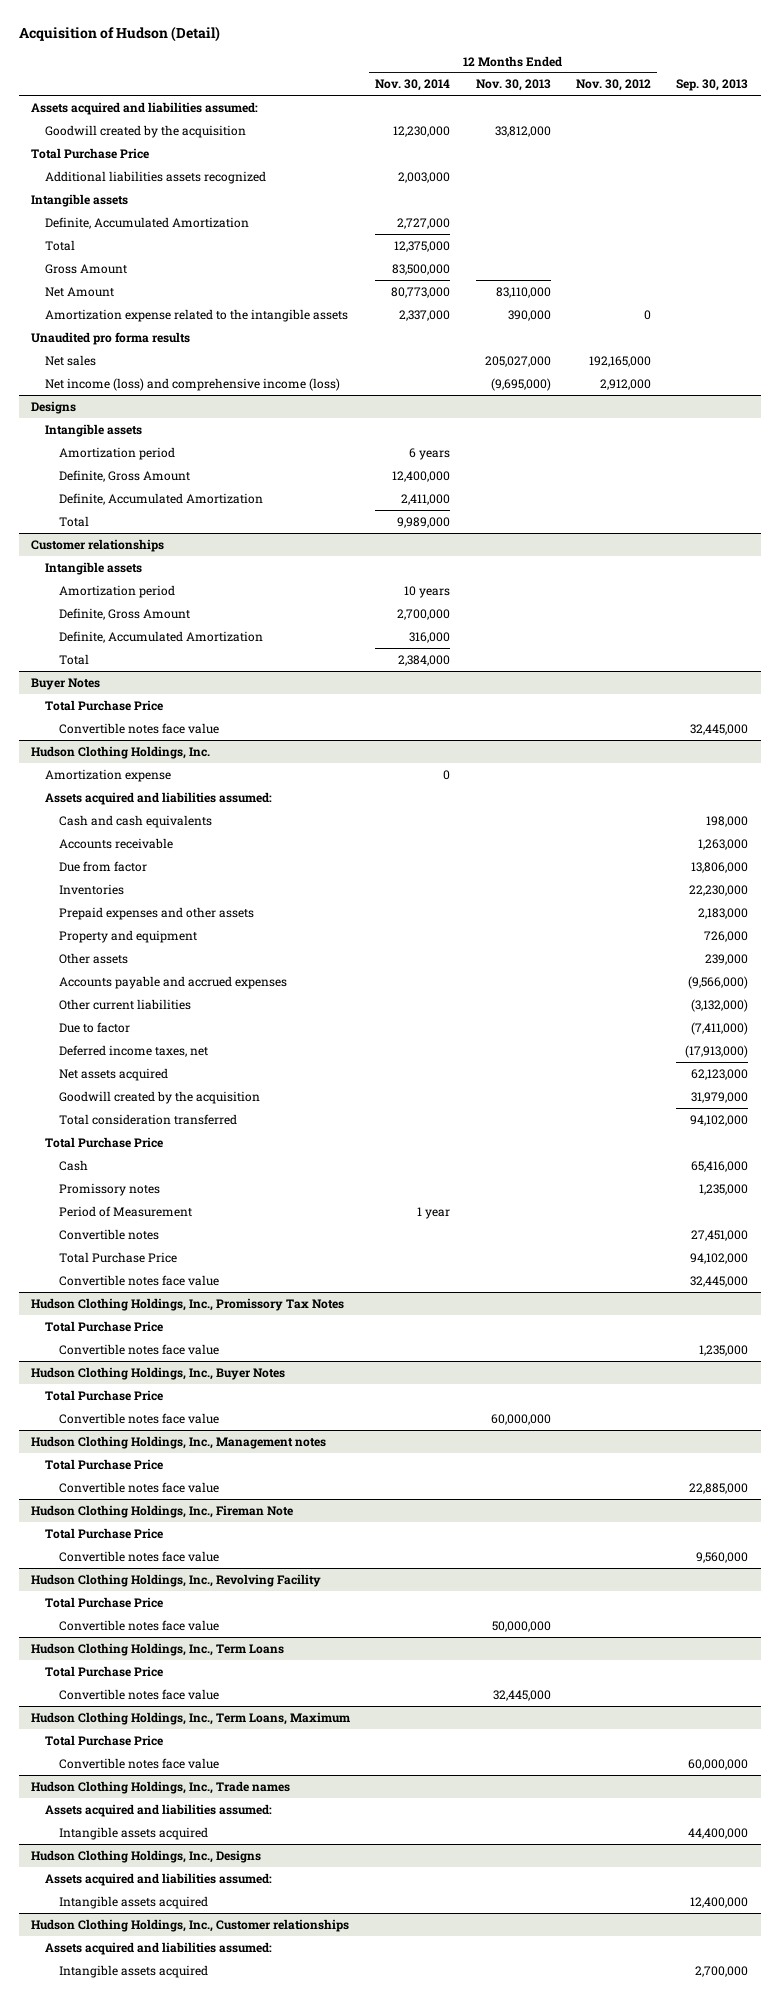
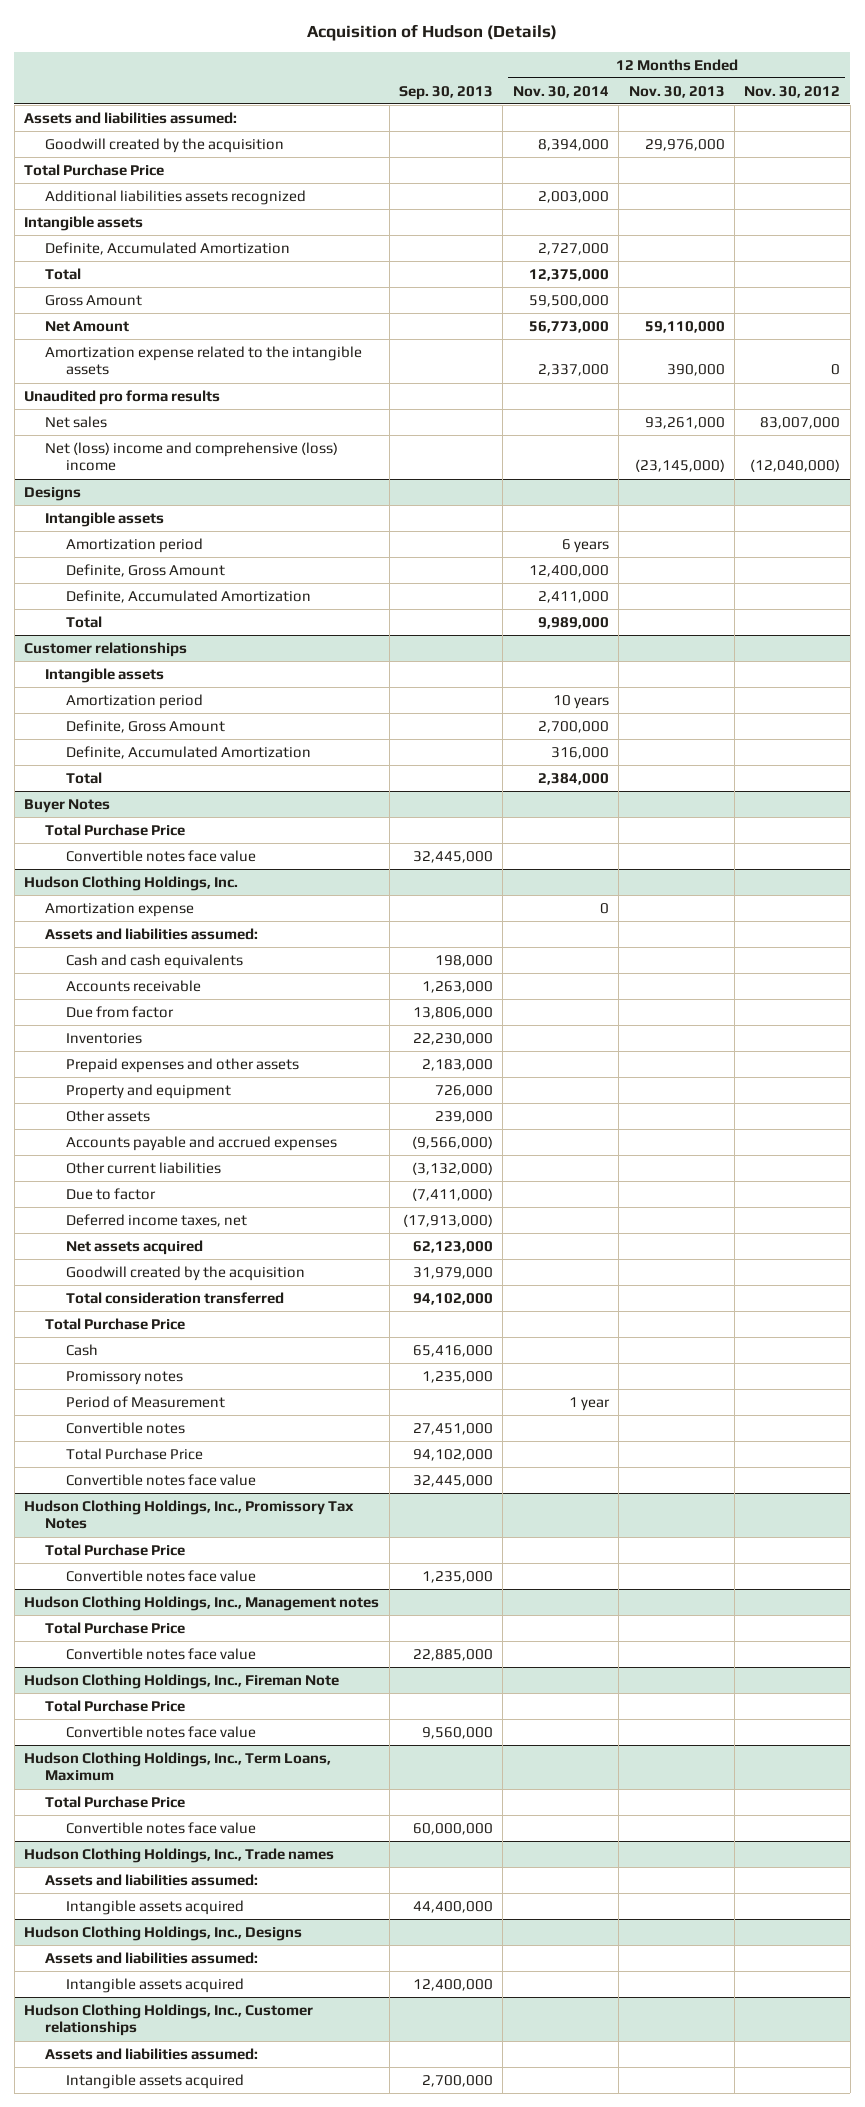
- Acquisition of Hudson (Detail)
+ Acquisition of Hudson (Details)
- | 12 Months Ended Nov. 30, 2014 | 12 Months Ended Nov. 30, 2013 | 12 Months Ended Nov. 30, 2012 | Sep. 30, 2013
+ | Sep. 30, 2013 | 12 Months Ended Nov. 30, 2014 | 12 Months Ended Nov. 30, 2013 | 12 Months Ended Nov. 30, 2012
- Assets acquired and liabilities assumed:
- Goodwill created by the acquisition | 12,230,000 | 33,812,000 | |
+ Assets and liabilities assumed:
+ Goodwill created by the acquisition | | 8,394,000 | 29,976,000 |
- Gross Amount | 83,500,000 | | |
- Net Amount | 80,773,000 | 83,110,000 | |
+ Gross Amount | | 59,500,000 | |
+ Net Amount | | 56,773,000 | 59,110,000 |
- Net sales | | 205,027,000 | 192,165,000 |
- Net income (loss) and comprehensive income (loss) | | (9,695,000) | 2,912,000 |
+ Net sales | | | 93,261,000 | 83,007,000
+ Net (loss) income and comprehensive (loss) income | | | (23,145,000) | (12,040,000)
@ Hudson Clothing Holdings, Inc.
- Assets acquired and liabilities assumed:
+ Assets and liabilities assumed:
- Hudson Clothing Holdings, Inc., Buyer Notes
- Total Purchase Price
- Convertible notes face value | | 60,000,000 | |
- Hudson Clothing Holdings, Inc., Revolving Facility
- Total Purchase Price
- Convertible notes face value | | 50,000,000 | |
- Hudson Clothing Holdings, Inc., Term Loans
- Total Purchase Price
- Convertible notes face value | | 32,445,000 | |
@ Hudson Clothing Holdings, Inc., Trade names
- Assets acquired and liabilities assumed:
+ Assets and liabilities assumed:
@ Hudson Clothing Holdings, Inc., Designs
- Assets acquired and liabilities assumed:
+ Assets and liabilities assumed:
@ Hudson Clothing Holdings, Inc., Customer relationships
- Assets acquired and liabilities assumed:
+ Assets and liabilities assumed:

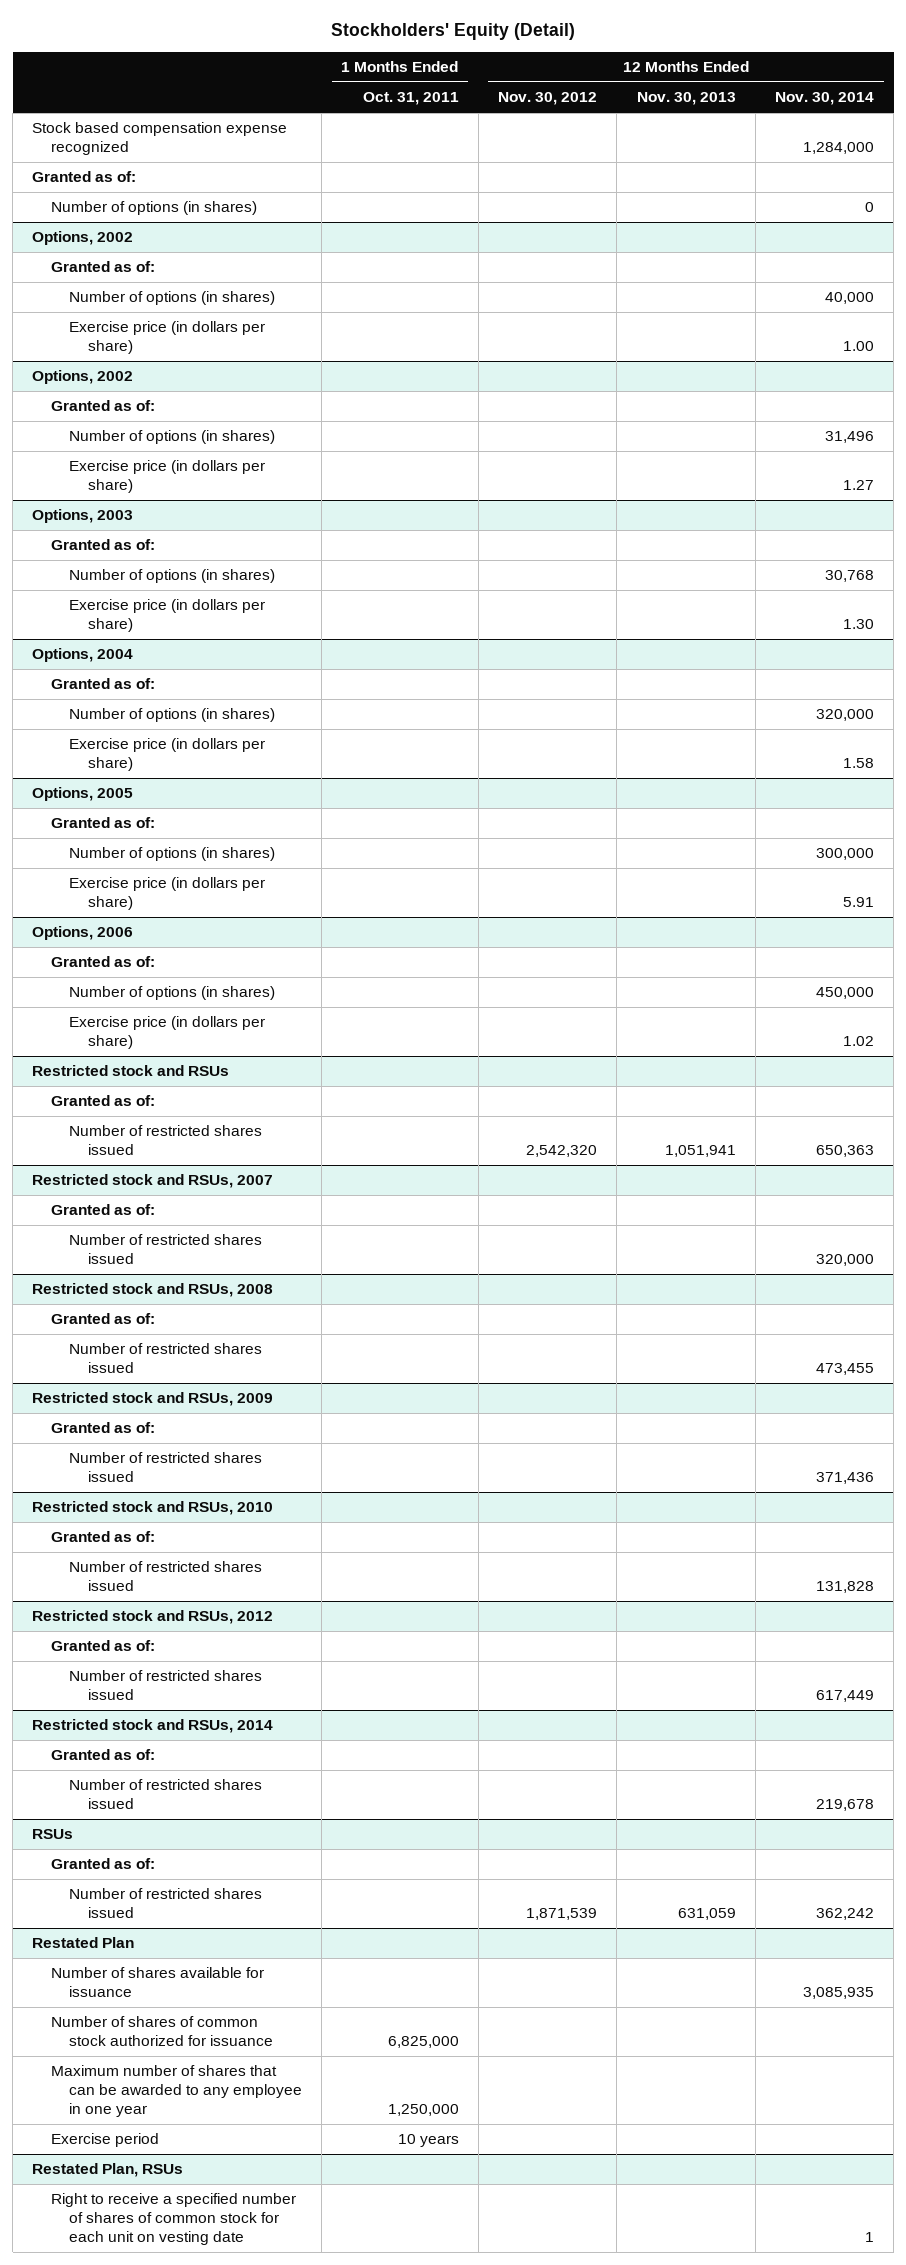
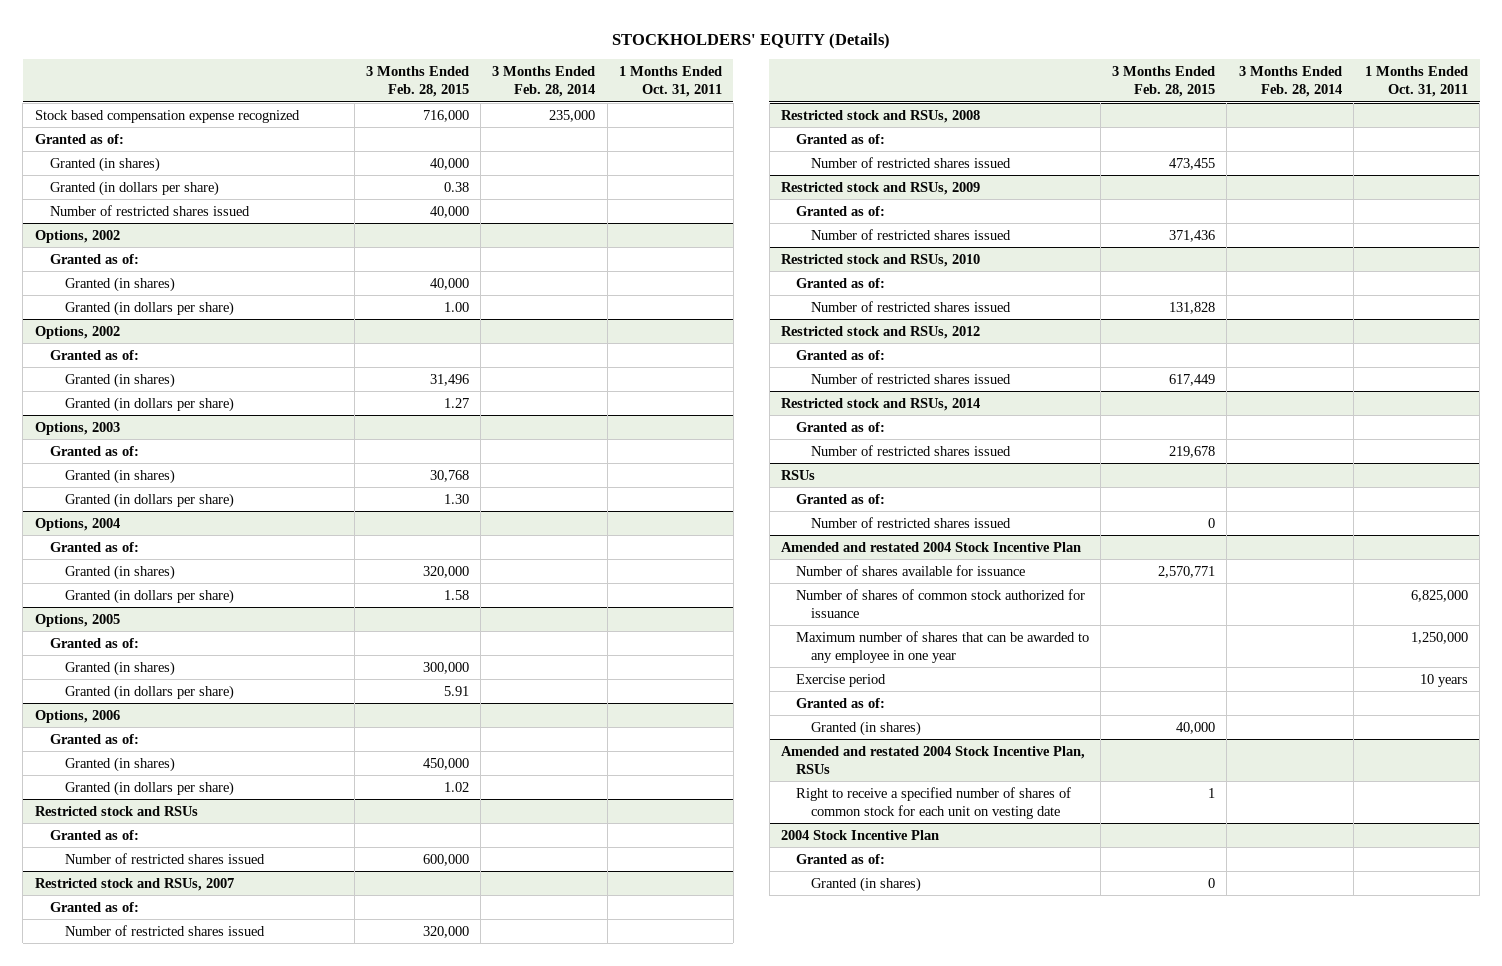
- Stockholders' Equity (Detail)
+ STOCKHOLDERS' EQUITY (Details)
- | 1 Months Ended Oct. 31, 2011 | 12 Months Ended Nov. 30, 2012 | 12 Months Ended Nov. 30, 2013 | 12 Months Ended Nov. 30, 2014
+ | 3 Months Ended Feb. 28, 2015 | 3 Months Ended Feb. 28, 2014 | 1 Months Ended Oct. 31, 2011
- Number of options (in shares) | | | | 0
+ Granted (in shares) | 40,000 | |
+ Granted (in dollars per share) | 0.38 | |
+ Number of restricted shares issued | 40,000 | |
@ Options, 2002
- Number of options (in shares) | | | | 40,000
- Exercise price (in dollars per share) | | | | 1.00
+ Granted (in shares) | 40,000 | |
+ Granted (in dollars per share) | 1.00 | |
- Number of options (in shares) | | | | 31,496
- Exercise price (in dollars per share) | | | | 1.27
+ Granted (in shares) | 31,496 | |
+ Granted (in dollars per share) | 1.27 | |
@ Options, 2003
- Number of options (in shares) | | | | 30,768
- Exercise price (in dollars per share) | | | | 1.30
+ Granted (in shares) | 30,768 | |
+ Granted (in dollars per share) | 1.30 | |
@ Options, 2004
- Number of options (in shares) | | | | 320,000
- Exercise price (in dollars per share) | | | | 1.58
+ Granted (in shares) | 320,000 | |
+ Granted (in dollars per share) | 1.58 | |
@ Options, 2005
- Number of options (in shares) | | | | 300,000
- Exercise price (in dollars per share) | | | | 5.91
+ Granted (in shares) | 300,000 | |
+ Granted (in dollars per share) | 5.91 | |
@ Options, 2006
- Number of options (in shares) | | | | 450,000
- Exercise price (in dollars per share) | | | | 1.02
+ Granted (in shares) | 450,000 | |
+ Granted (in dollars per share) | 1.02 | |
- Restated Plan
+ Amended and restated 2004 Stock Incentive Plan
- Restated Plan, RSUs
+ Granted as of:
+ Granted (in shares) | 40,000 | |
+ Amended and restated 2004 Stock Incentive Plan, RSUs
+ 2004 Stock Incentive Plan
+ Granted as of:
+ Granted (in shares) | 0 | |

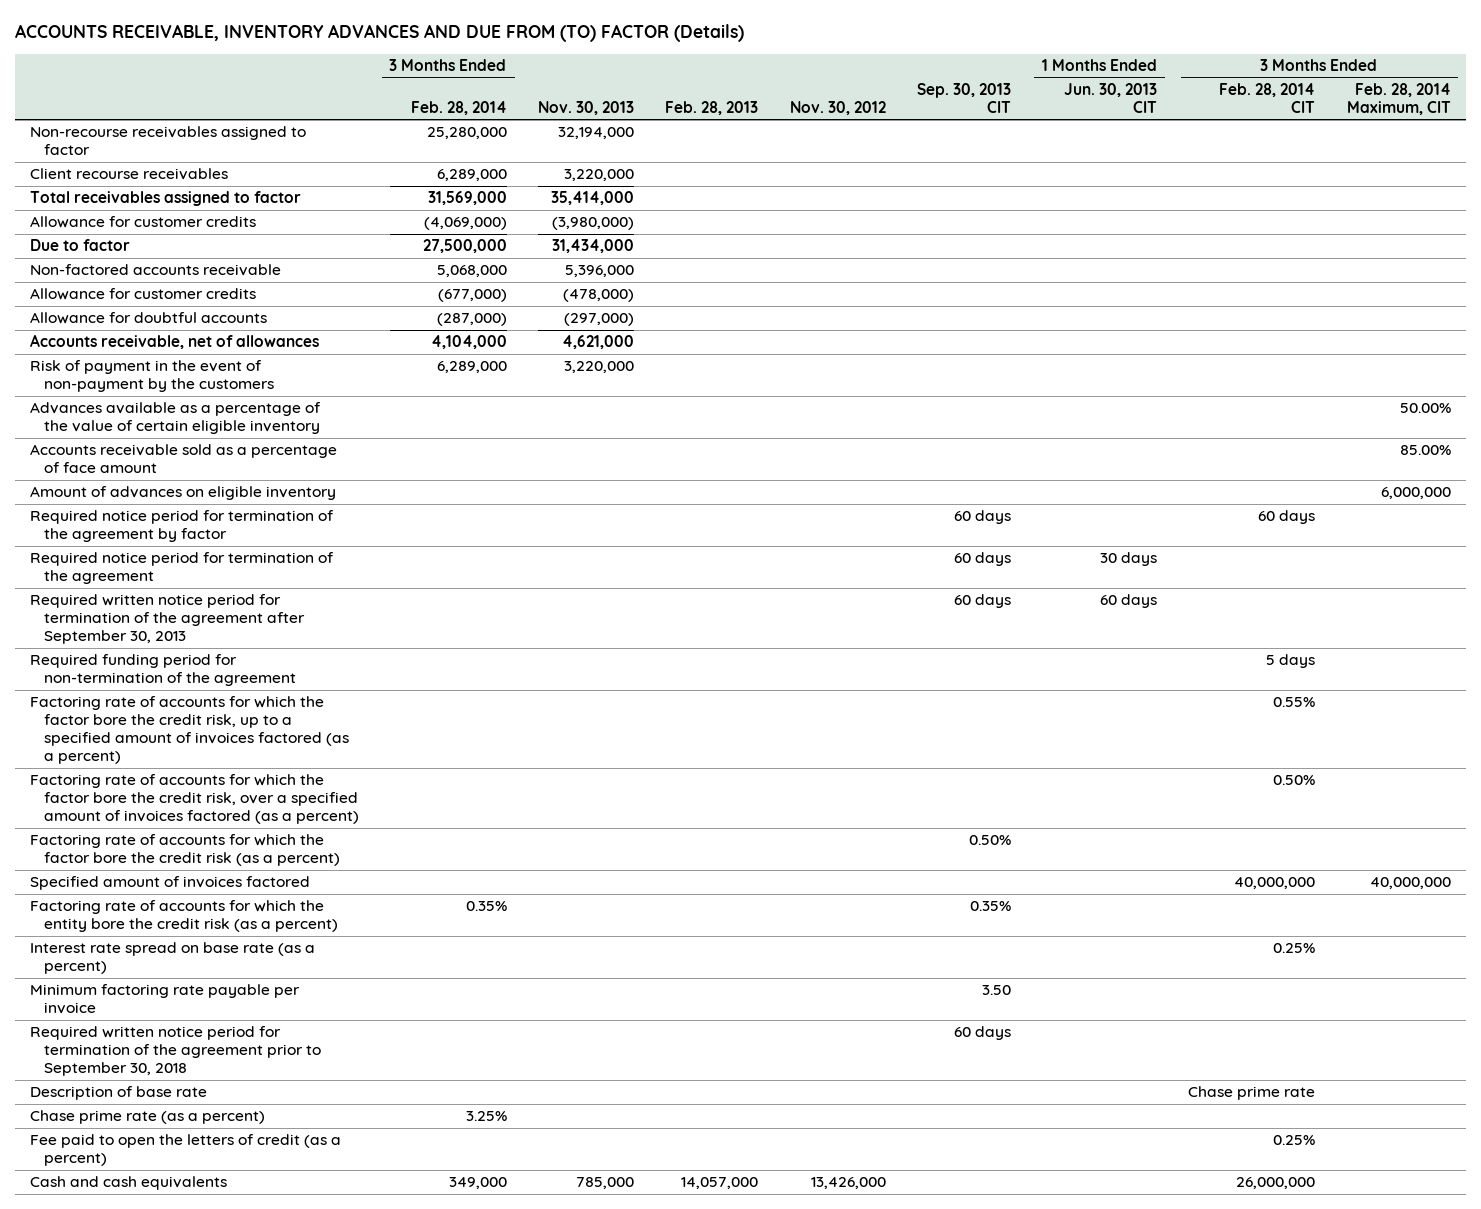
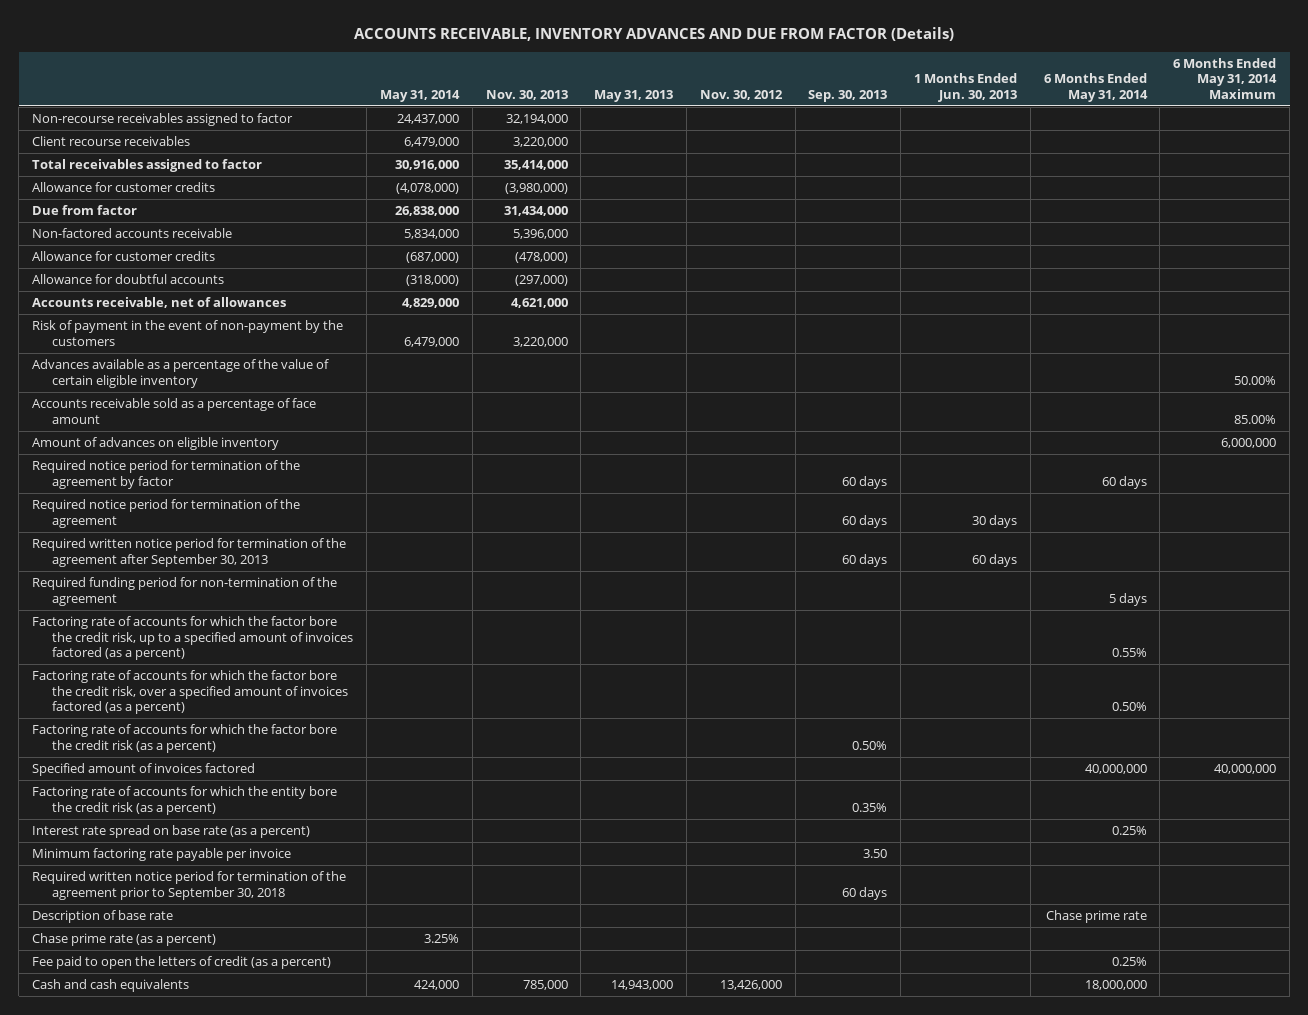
- ACCOUNTS RECEIVABLE, INVENTORY ADVANCES AND DUE FROM (TO) FACTOR (Details)
+ ACCOUNTS RECEIVABLE, INVENTORY ADVANCES AND DUE FROM FACTOR (Details)
- | 3 Months Ended Feb. 28, 2014 | Nov. 30, 2013 | Feb. 28, 2013 | Nov. 30, 2012 | Sep. 30, 2013 CIT | 1 Months Ended Jun. 30, 2013 CIT | 3 Months Ended Feb. 28, 2014 CIT | 3 Months Ended Feb. 28, 2014 Maximum, CIT
+ | May 31, 2014 | Nov. 30, 2013 | May 31, 2013 | Nov. 30, 2012 | Sep. 30, 2013 | 1 Months Ended Jun. 30, 2013 | 6 Months Ended May 31, 2014 | 6 Months Ended May 31, 2014 Maximum
- Due to factor | 27,500,000 | 31,434,000 | | | | | |
+ Due from factor | 26,838,000 | 31,434,000 | | | | | |

